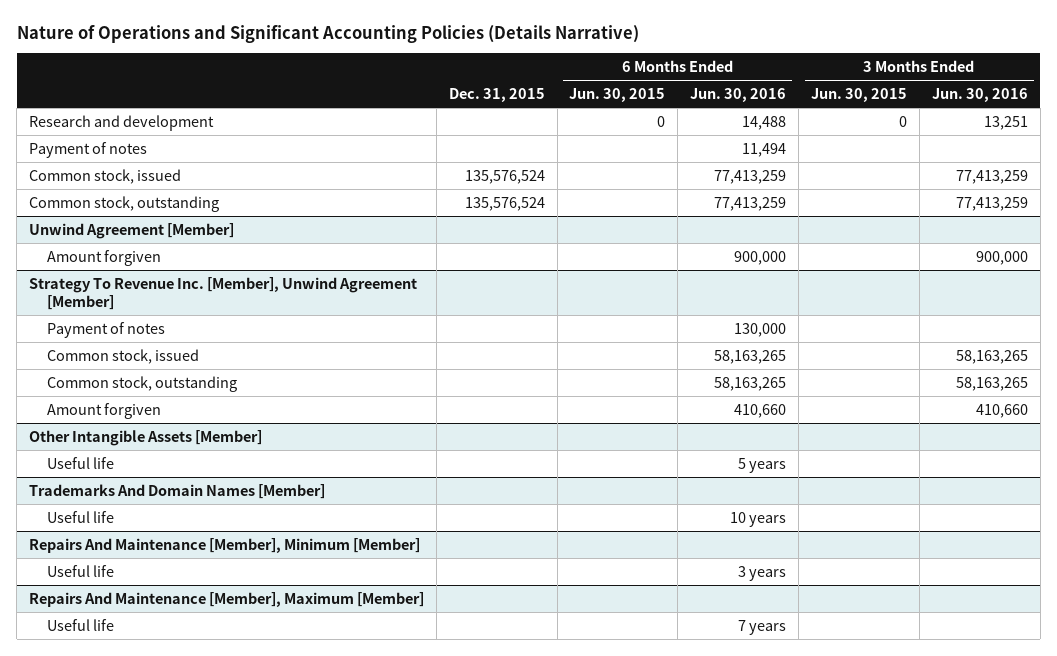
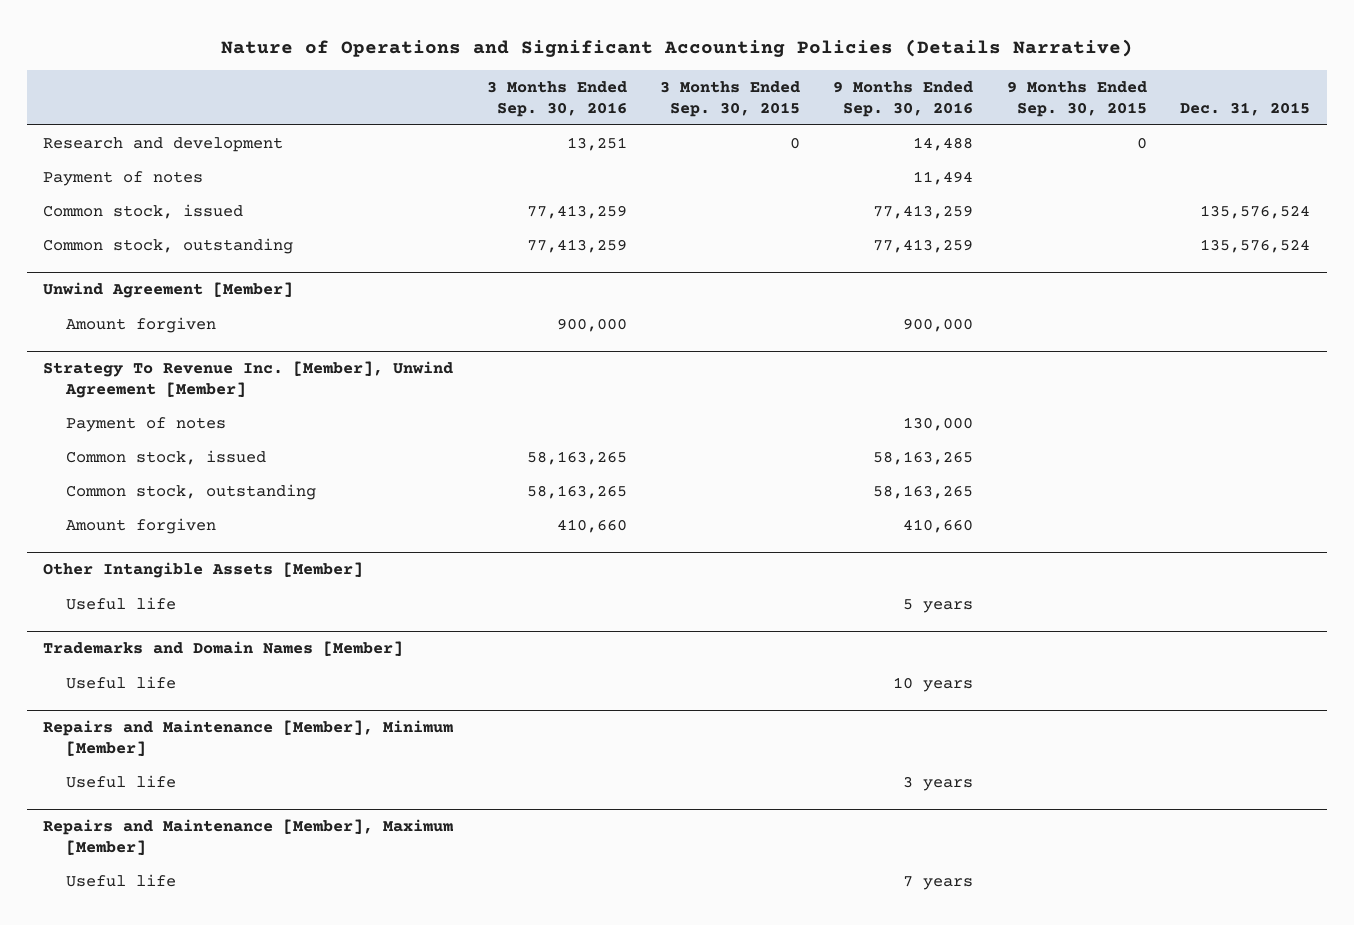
- | Dec. 31, 2015 | 6 Months Ended Jun. 30, 2015 | 6 Months Ended Jun. 30, 2016 | 3 Months Ended Jun. 30, 2015 | 3 Months Ended Jun. 30, 2016
+ | 3 Months Ended Sep. 30, 2016 | 3 Months Ended Sep. 30, 2015 | 9 Months Ended Sep. 30, 2016 | 9 Months Ended Sep. 30, 2015 | Dec. 31, 2015
- Trademarks And Domain Names [Member]
+ Trademarks and Domain Names [Member]
- Repairs And Maintenance [Member], Minimum [Member]
+ Repairs and Maintenance [Member], Minimum [Member]
- Repairs And Maintenance [Member], Maximum [Member]
+ Repairs and Maintenance [Member], Maximum [Member]

